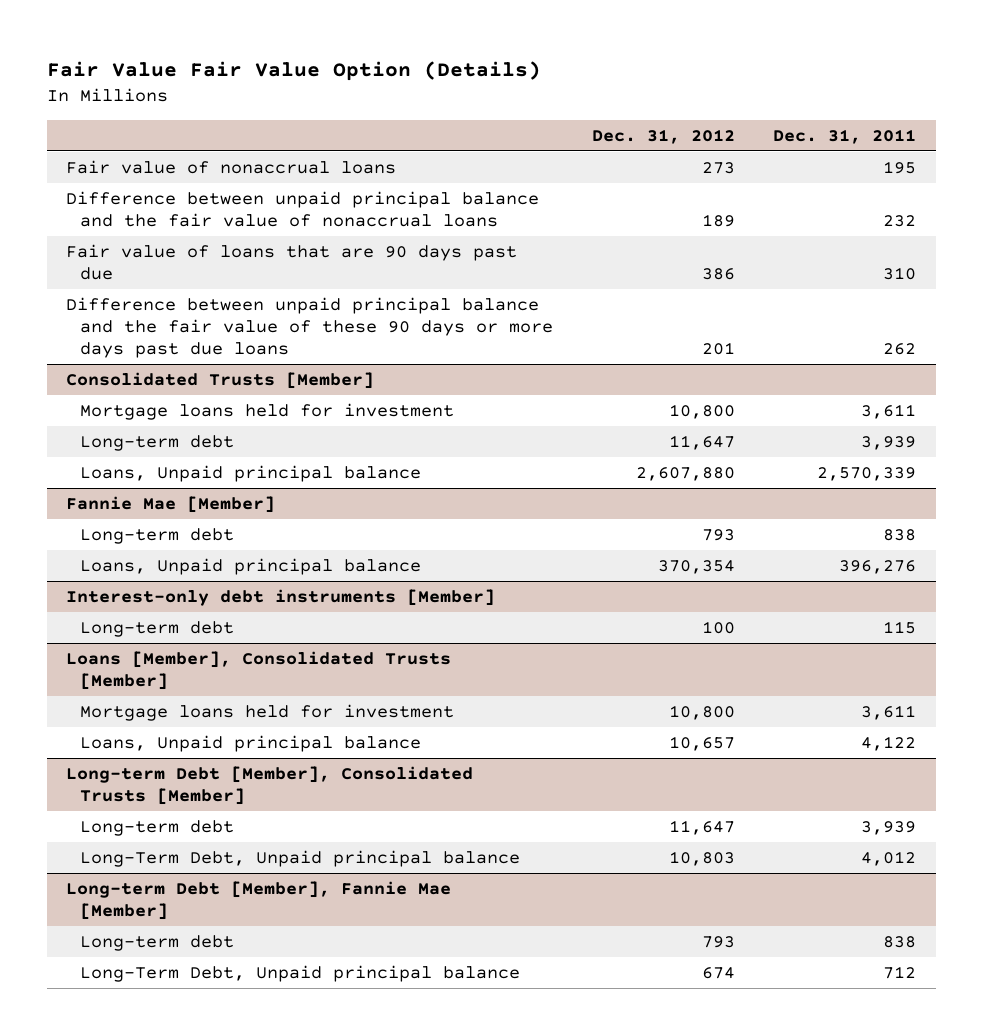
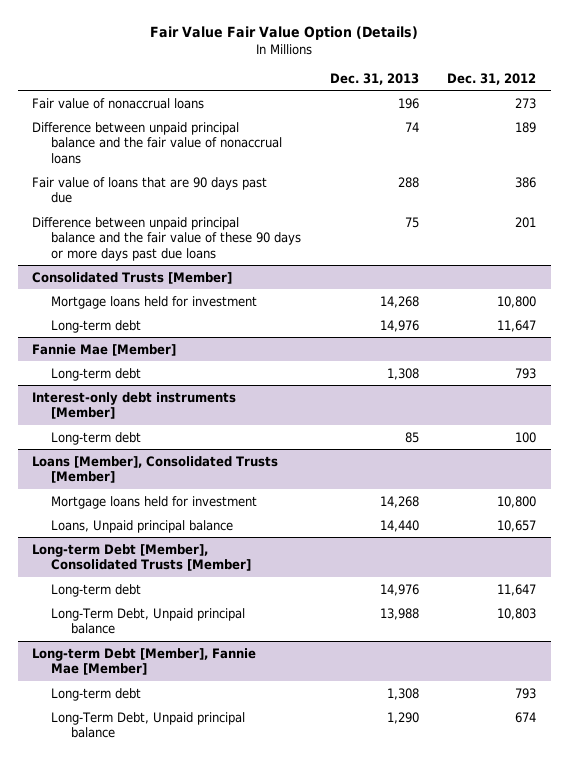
- | Dec. 31, 2012 | Dec. 31, 2011
+ | Dec. 31, 2013 | Dec. 31, 2012
@ Consolidated Trusts [Member]
- Loans, Unpaid principal balance | 2,607,880 | 2,570,339
@ Fannie Mae [Member]
- Loans, Unpaid principal balance | 370,354 | 396,276

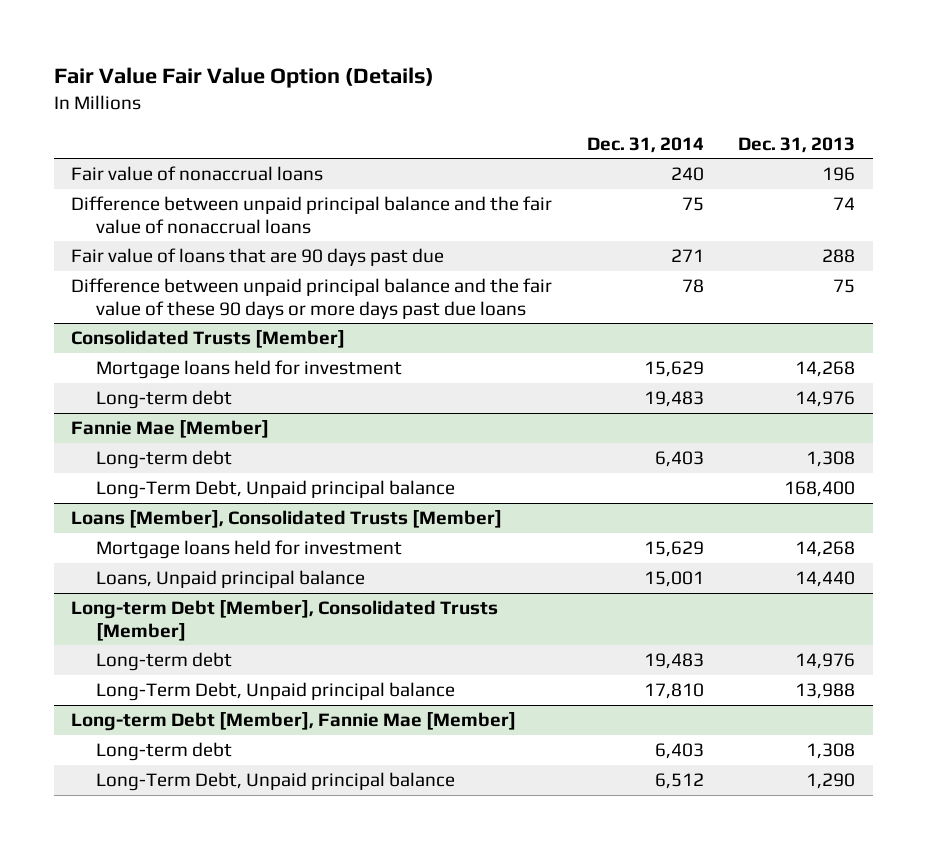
- | Dec. 31, 2013 | Dec. 31, 2012
+ | Dec. 31, 2014 | Dec. 31, 2013
- Interest-only debt instruments [Member]
- Long-term debt | 85 | 100
@ Fannie Mae [Member]
+ Long-Term Debt, Unpaid principal balance | | 168,400

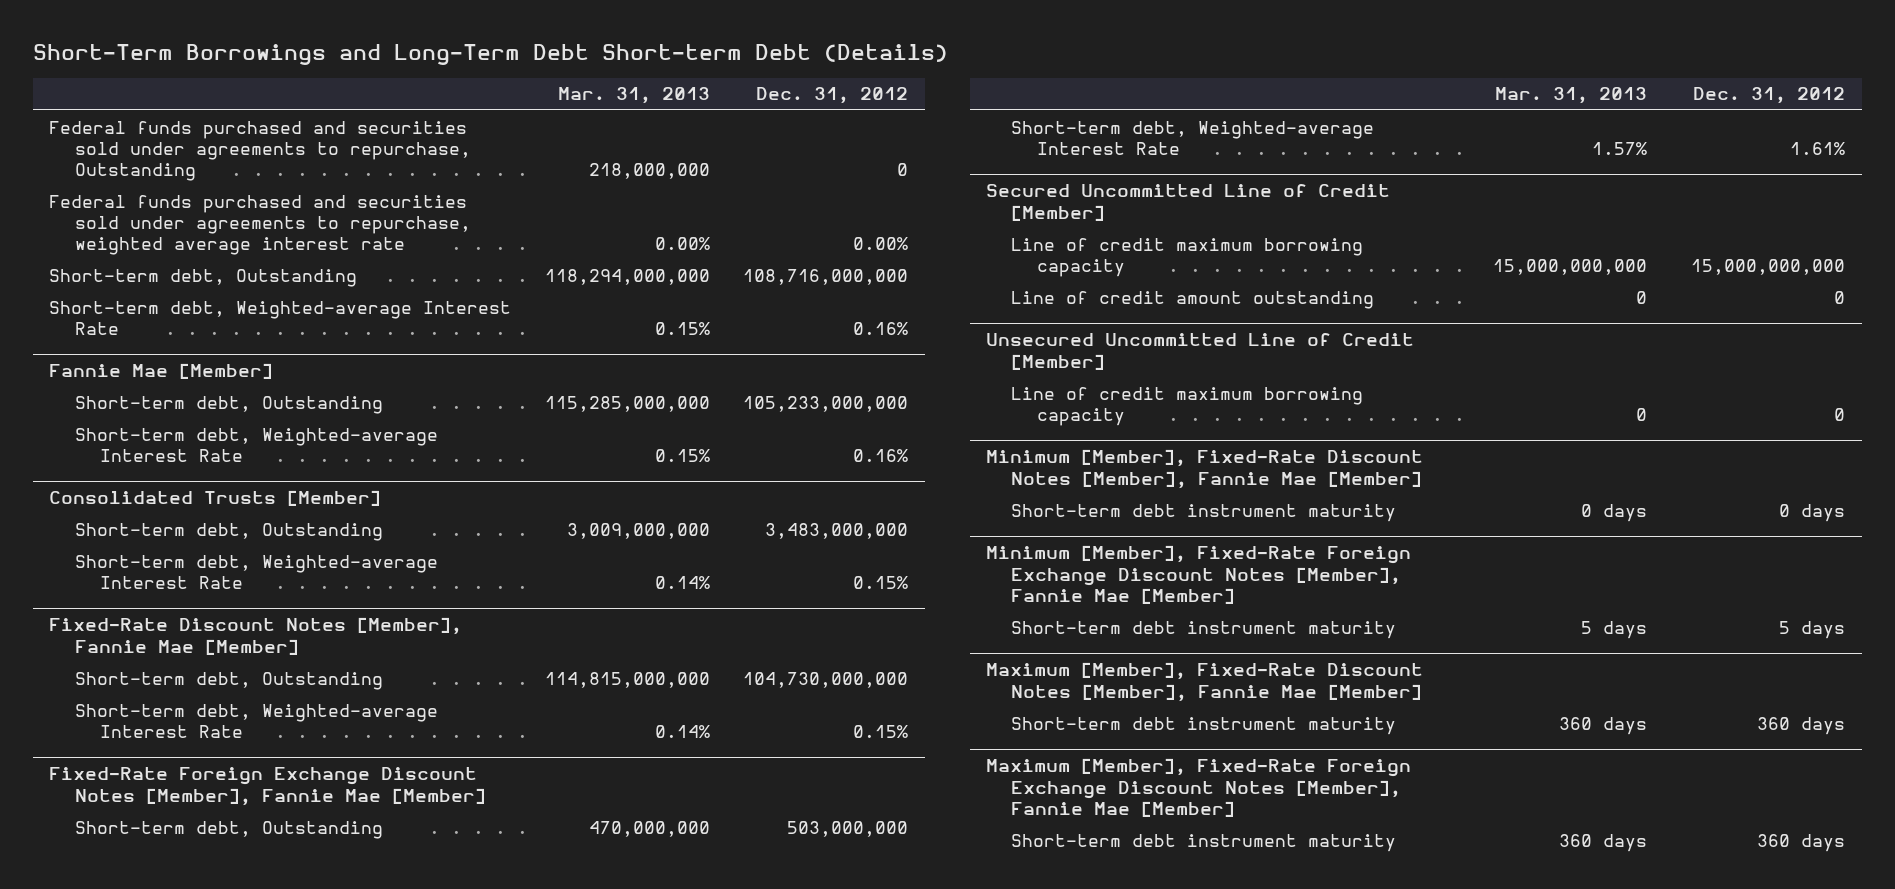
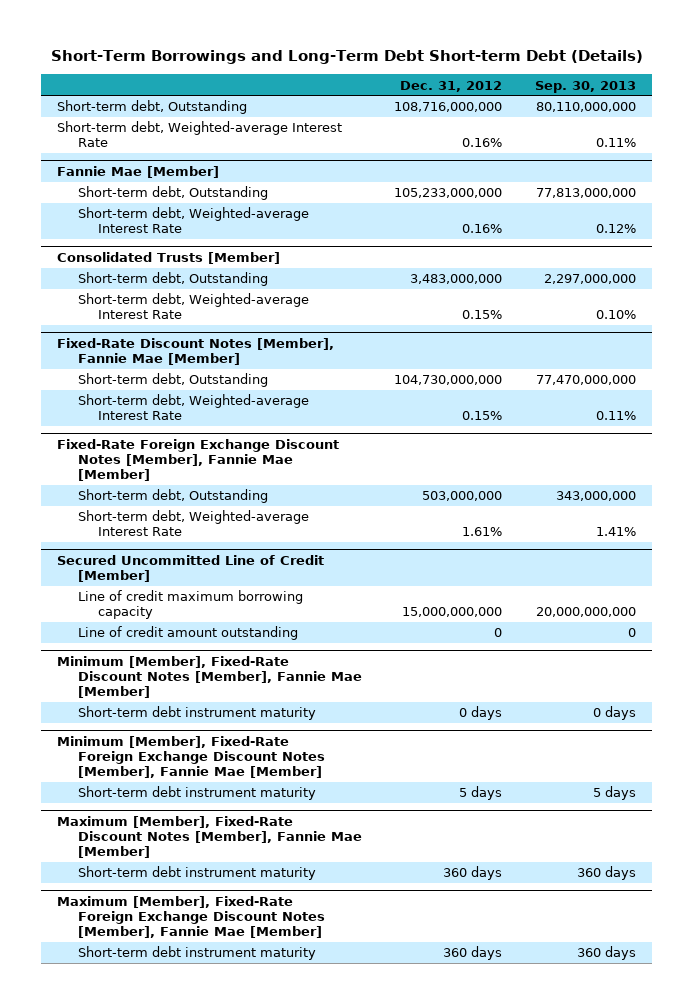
- | Mar. 31, 2013 | Dec. 31, 2012
+ | Dec. 31, 2012 | Sep. 30, 2013
- Federal funds purchased and securities sold under agreements to repurchase, Outstanding | 218,000,000 | 0
- Federal funds purchased and securities sold under agreements to repurchase, weighted average interest rate | 0.00% | 0.00%
- Unsecured Uncommitted Line of Credit [Member]
- Line of credit maximum borrowing capacity | 0 | 0

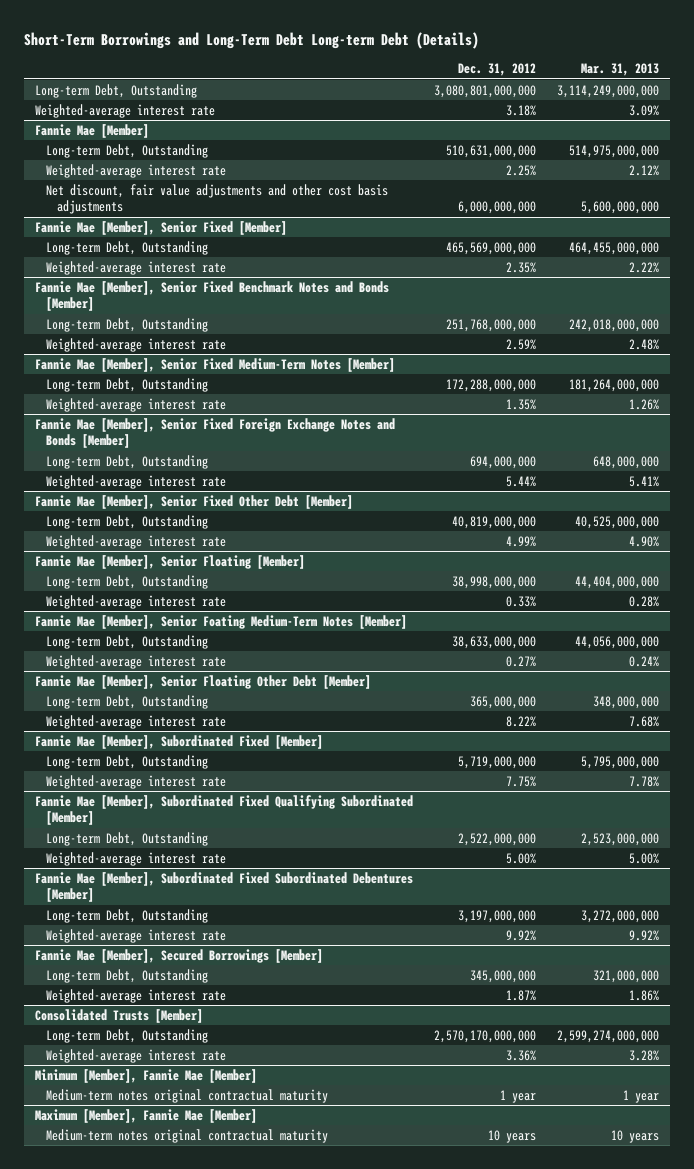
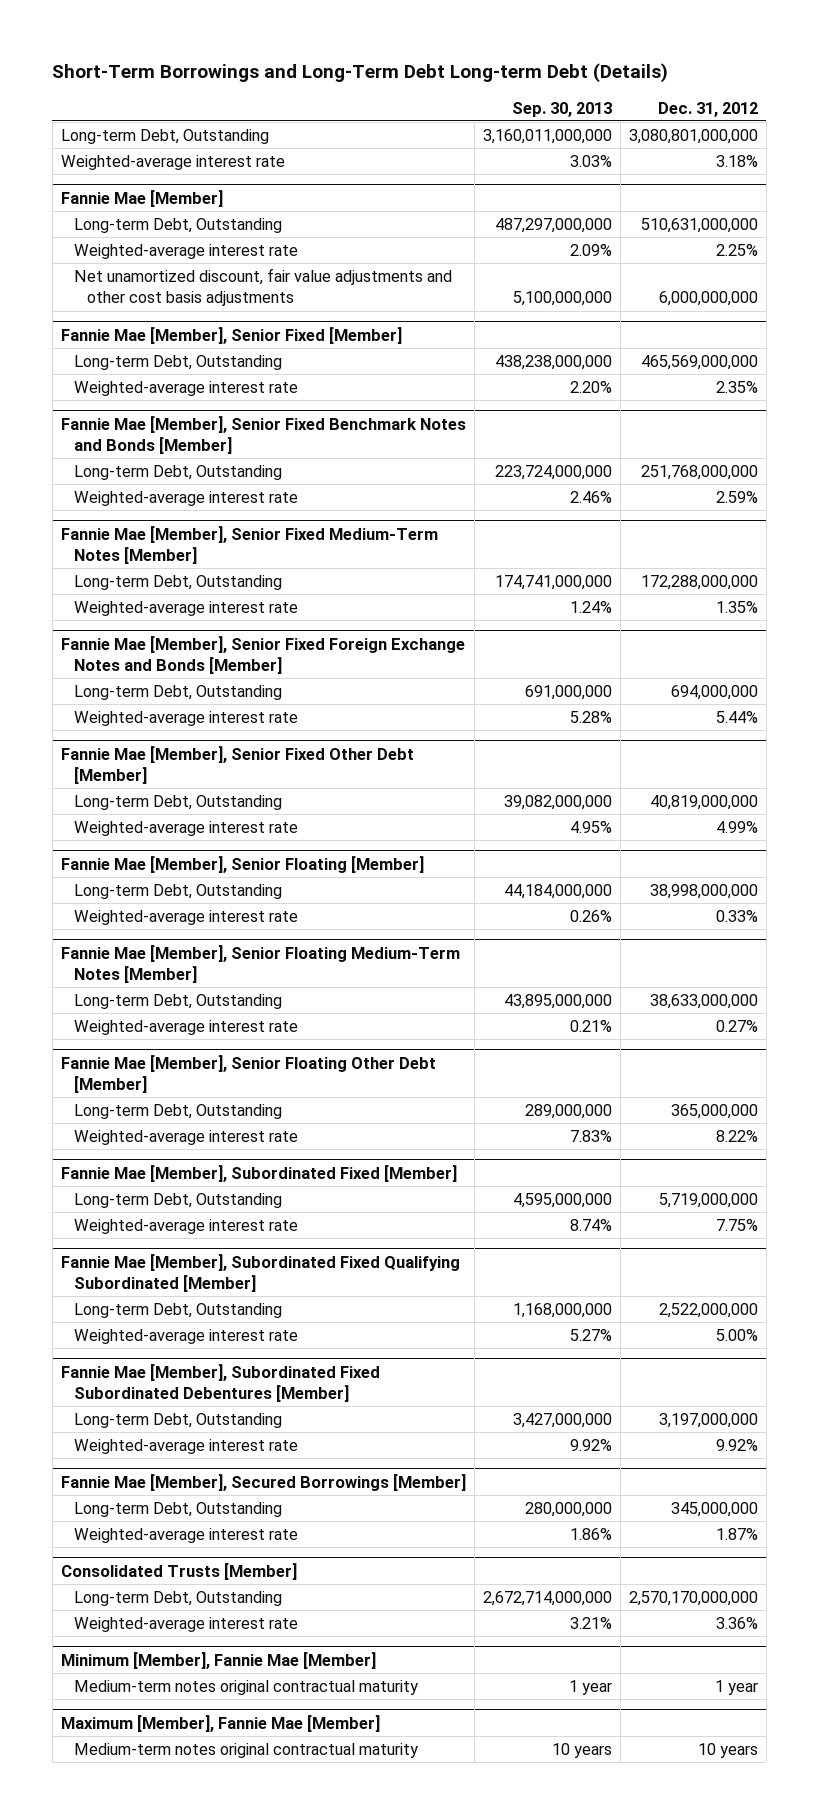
- | Dec. 31, 2012 | Mar. 31, 2013
+ | Sep. 30, 2013 | Dec. 31, 2012
@ Fannie Mae [Member]
- Net discount, fair value adjustments and other cost basis adjustments | 6,000,000,000 | 5,600,000,000
+ Net unamortized discount, fair value adjustments and other cost basis adjustments | 5,100,000,000 | 6,000,000,000
- Fannie Mae [Member], Senior Foating Medium-Term Notes [Member]
+ Fannie Mae [Member], Senior Floating Medium-Term Notes [Member]

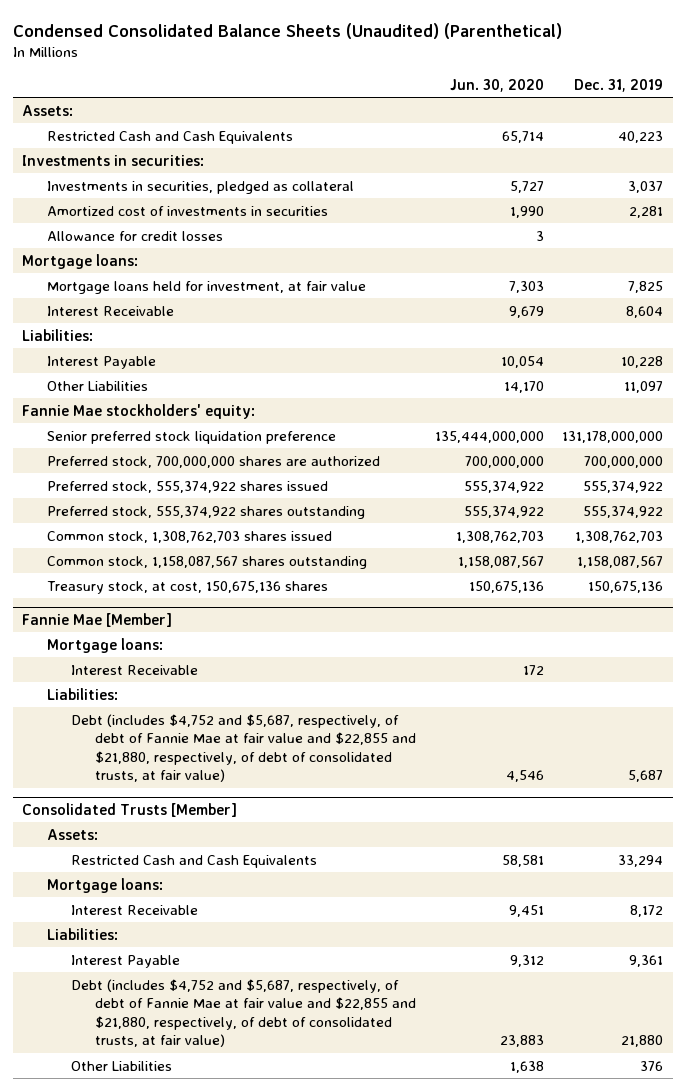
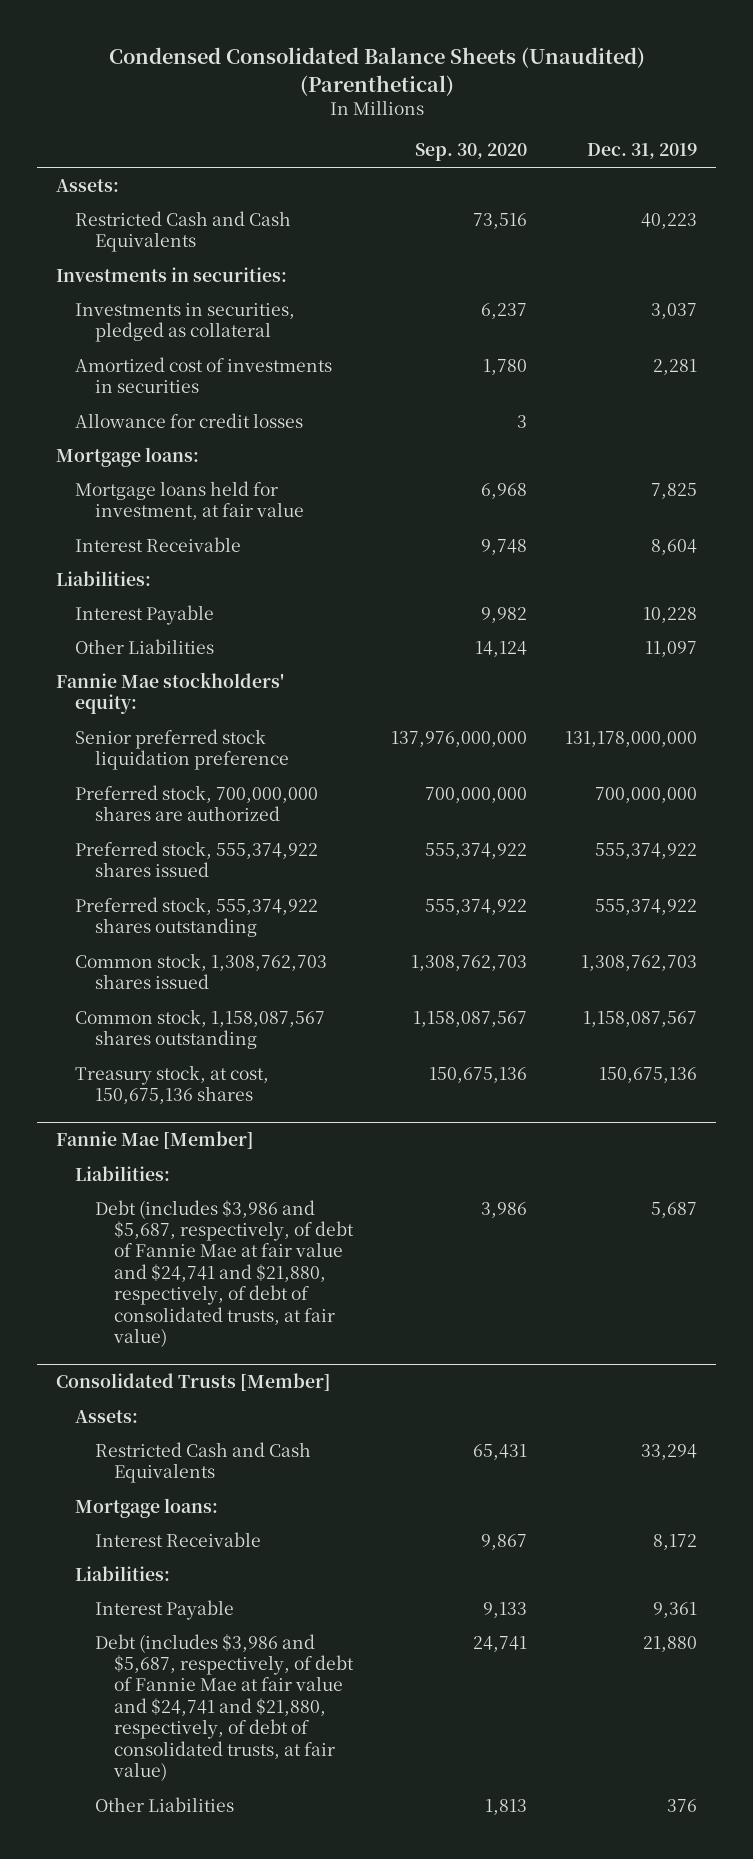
- | Jun. 30, 2020 | Dec. 31, 2019
+ | Sep. 30, 2020 | Dec. 31, 2019
@ Fannie Mae [Member]
- Mortgage loans:
- Interest Receivable | 172 |
- Debt (includes $4,752 and $5,687, respectively, of debt of Fannie Mae at fair value and $22,855 and $21,880, respectively, of debt of consolidated trusts, at fair value) | 4,546 | 5,687
+ Debt (includes $3,986 and $5,687, respectively, of debt of Fannie Mae at fair value and $24,741 and $21,880, respectively, of debt of consolidated trusts, at fair value) | 3,986 | 5,687
@ Consolidated Trusts [Member]
- Debt (includes $4,752 and $5,687, respectively, of debt of Fannie Mae at fair value and $22,855 and $21,880, respectively, of debt of consolidated trusts, at fair value) | 23,883 | 21,880
+ Debt (includes $3,986 and $5,687, respectively, of debt of Fannie Mae at fair value and $24,741 and $21,880, respectively, of debt of consolidated trusts, at fair value) | 24,741 | 21,880

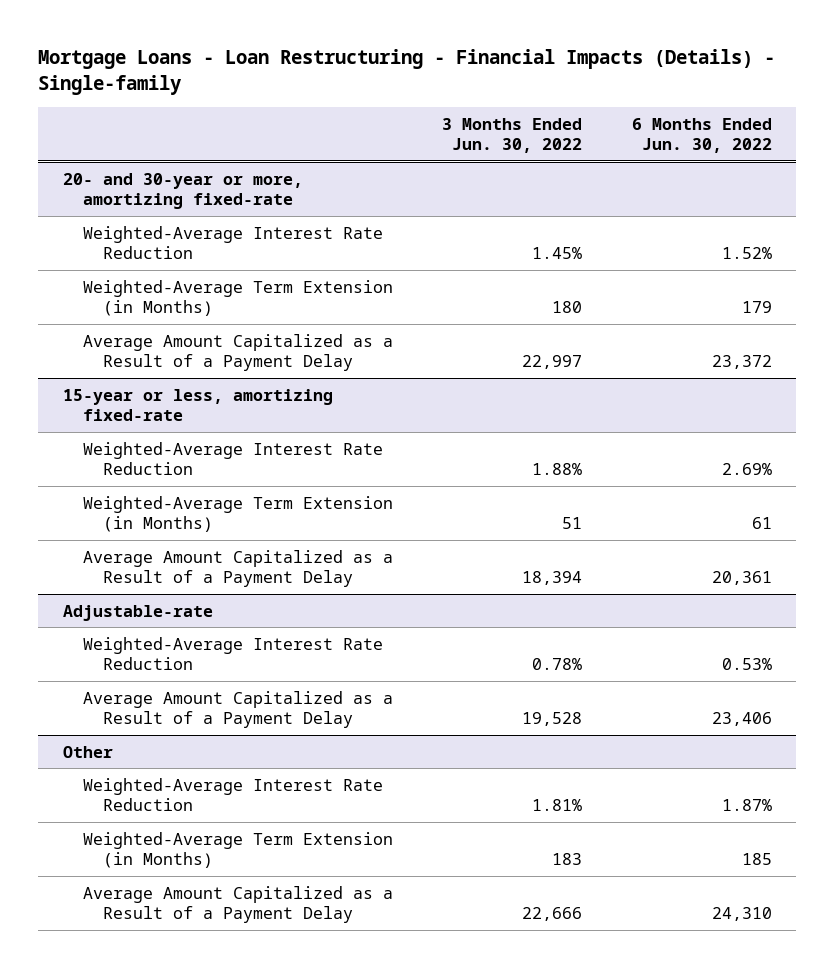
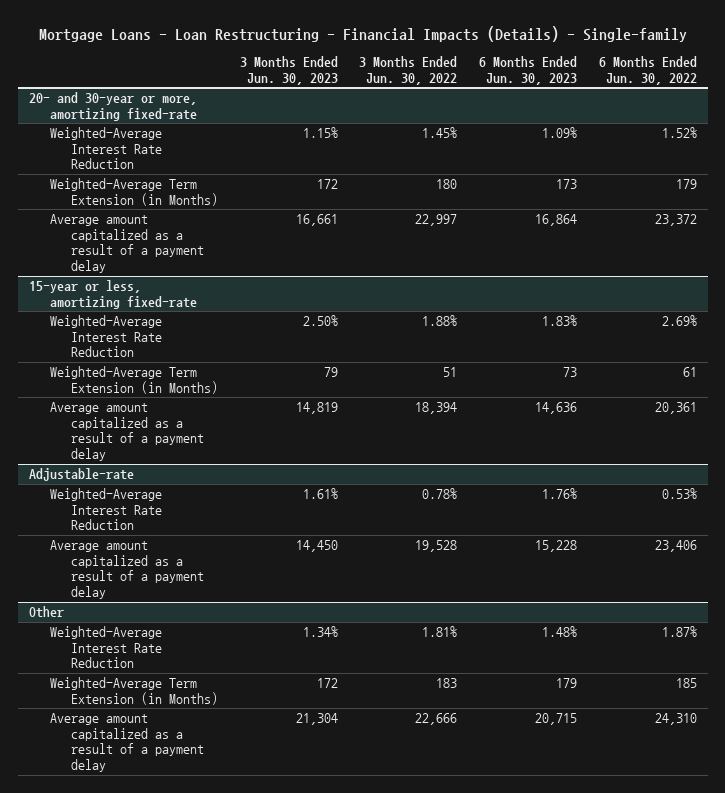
- | 3 Months Ended Jun. 30, 2022 | 6 Months Ended Jun. 30, 2022
+ | 3 Months Ended Jun. 30, 2023 | 3 Months Ended Jun. 30, 2022 | 6 Months Ended Jun. 30, 2023 | 6 Months Ended Jun. 30, 2022
@ 20- and 30-year or more, amortizing fixed-rate
- Average Amount Capitalized as a Result of a Payment Delay | 22,997 | 23,372
+ Average amount capitalized as a result of a payment delay | 16,661 | 22,997 | 16,864 | 23,372
@ 15-year or less, amortizing fixed-rate
- Average Amount Capitalized as a Result of a Payment Delay | 18,394 | 20,361
+ Average amount capitalized as a result of a payment delay | 14,819 | 18,394 | 14,636 | 20,361
@ Adjustable-rate
- Average Amount Capitalized as a Result of a Payment Delay | 19,528 | 23,406
+ Average amount capitalized as a result of a payment delay | 14,450 | 19,528 | 15,228 | 23,406
@ Other
- Average Amount Capitalized as a Result of a Payment Delay | 22,666 | 24,310
+ Average amount capitalized as a result of a payment delay | 21,304 | 22,666 | 20,715 | 24,310

